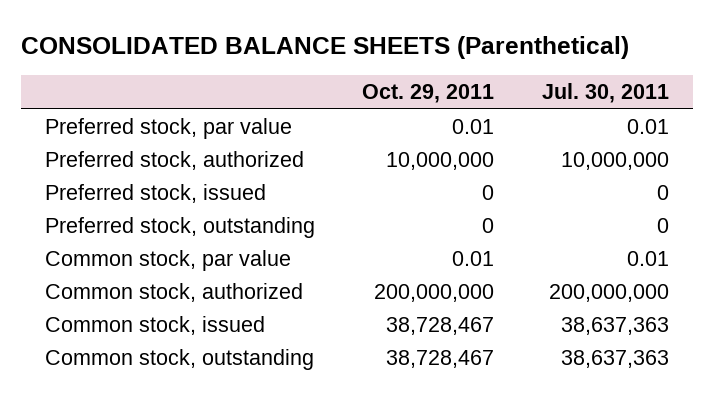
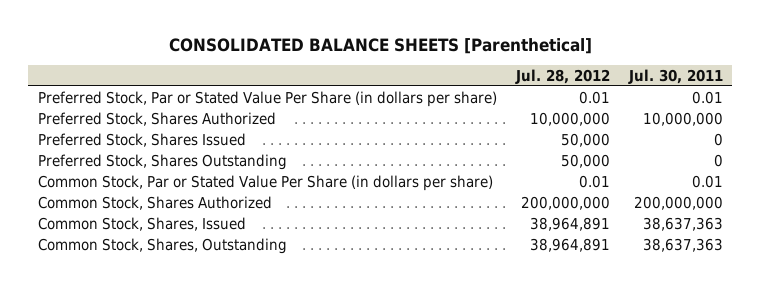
- CONSOLIDATED BALANCE SHEETS (Parenthetical)
+ CONSOLIDATED BALANCE SHEETS [Parenthetical]
- | Oct. 29, 2011 | Jul. 30, 2011
+ | Jul. 28, 2012 | Jul. 30, 2011
- Preferred stock, par value | 0.01 | 0.01
- Preferred stock, authorized | 10,000,000 | 10,000,000
- Preferred stock, issued | 0 | 0
- Preferred stock, outstanding | 0 | 0
- Common stock, par value | 0.01 | 0.01
- Common stock, authorized | 200,000,000 | 200,000,000
- Common stock, issued | 38,728,467 | 38,637,363
- Common stock, outstanding | 38,728,467 | 38,637,363
+ Preferred Stock, Par or Stated Value Per Share (in dollars per share) | 0.01 | 0.01
+ Preferred Stock, Shares Authorized | 10,000,000 | 10,000,000
+ Preferred Stock, Shares Issued | 50,000 | 0
+ Preferred Stock, Shares Outstanding | 50,000 | 0
+ Common Stock, Par or Stated Value Per Share (in dollars per share) | 0.01 | 0.01
+ Common Stock, Shares Authorized | 200,000,000 | 200,000,000
+ Common Stock, Shares, Issued | 38,964,891 | 38,637,363
+ Common Stock, Shares, Outstanding | 38,964,891 | 38,637,363

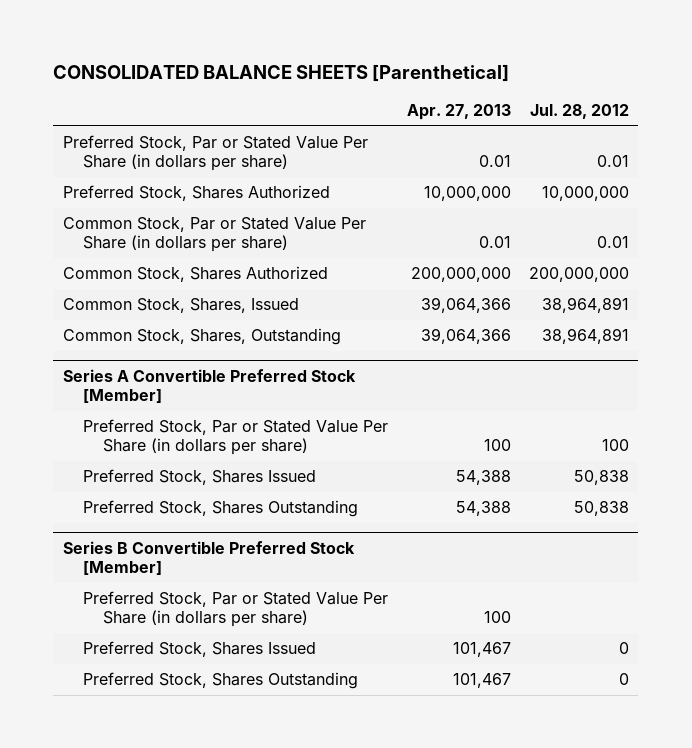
- | Jul. 28, 2012 | Jul. 30, 2011
+ | Apr. 27, 2013 | Jul. 28, 2012
- Preferred Stock, Shares Issued | 50,000 | 0
- Preferred Stock, Shares Outstanding | 50,000 | 0
+ Series A Convertible Preferred Stock [Member]
+ Preferred Stock, Par or Stated Value Per Share (in dollars per share) | 100 | 100
+ Preferred Stock, Shares Issued | 54,388 | 50,838
+ Preferred Stock, Shares Outstanding | 54,388 | 50,838
+ Series B Convertible Preferred Stock [Member]
+ Preferred Stock, Par or Stated Value Per Share (in dollars per share) | 100 |
+ Preferred Stock, Shares Issued | 101,467 | 0
+ Preferred Stock, Shares Outstanding | 101,467 | 0

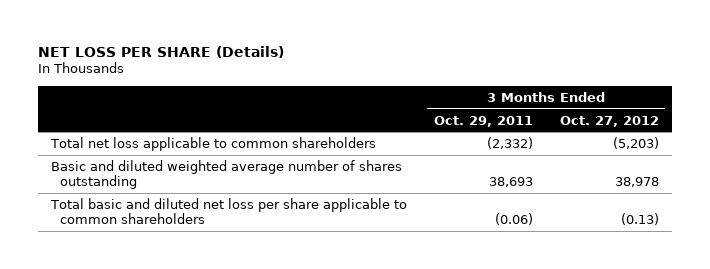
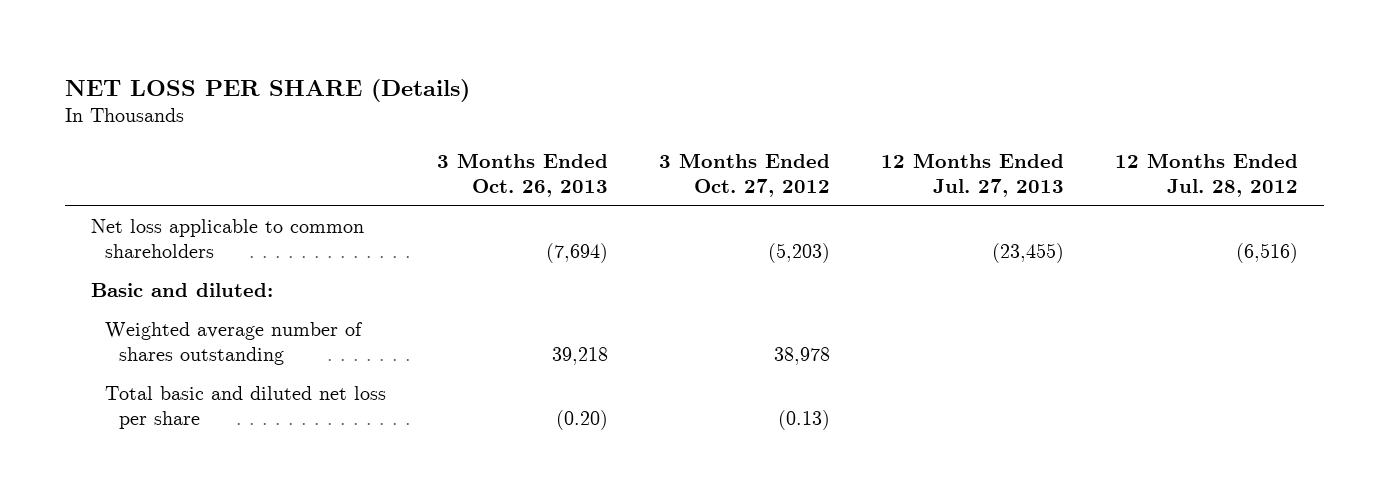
- | 3 Months Ended Oct. 29, 2011 | 3 Months Ended Oct. 27, 2012
+ | 3 Months Ended Oct. 26, 2013 | 3 Months Ended Oct. 27, 2012 | 12 Months Ended Jul. 27, 2013 | 12 Months Ended Jul. 28, 2012
- Total net loss applicable to common shareholders | (2,332) | (5,203)
- Basic and diluted weighted average number of shares outstanding | 38,693 | 38,978
- Total basic and diluted net loss per share applicable to common shareholders | (0.06) | (0.13)
+ Net loss applicable to common shareholders | (7,694) | (5,203) | (23,455) | (6,516)
+ Basic and diluted:
+ Weighted average number of shares outstanding | 39,218 | 38,978 | |
+ Total basic and diluted net loss per share | (0.20) | (0.13) | |

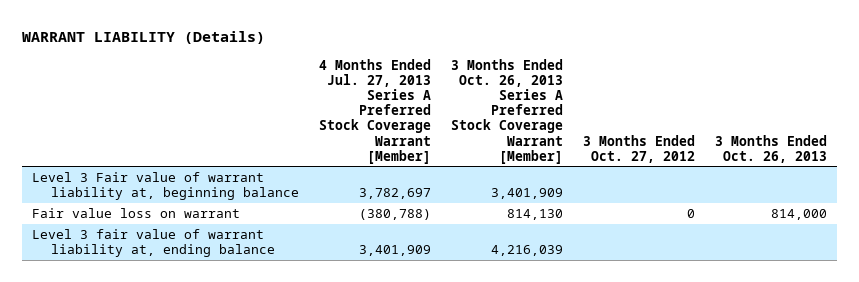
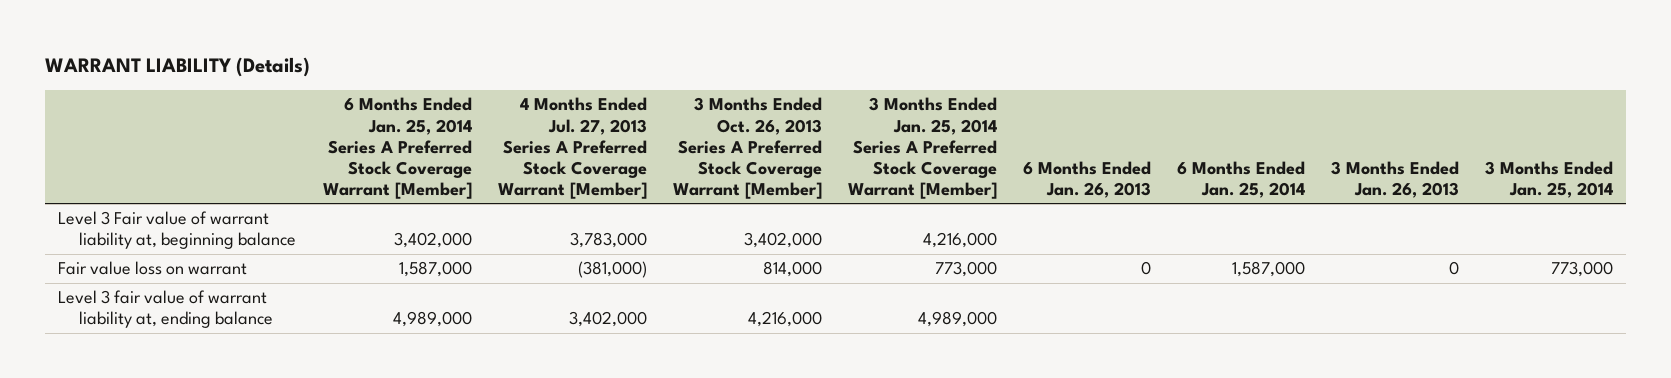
- | 4 Months Ended Jul. 27, 2013 Series A Preferred Stock Coverage Warrant [Member] | 3 Months Ended Oct. 26, 2013 Series A Preferred Stock Coverage Warrant [Member] | 3 Months Ended Oct. 27, 2012 | 3 Months Ended Oct. 26, 2013
+ | 6 Months Ended Jan. 25, 2014 Series A Preferred Stock Coverage Warrant [Member] | 4 Months Ended Jul. 27, 2013 Series A Preferred Stock Coverage Warrant [Member] | 3 Months Ended Oct. 26, 2013 Series A Preferred Stock Coverage Warrant [Member] | 3 Months Ended Jan. 25, 2014 Series A Preferred Stock Coverage Warrant [Member] | 6 Months Ended Jan. 26, 2013 | 6 Months Ended Jan. 25, 2014 | 3 Months Ended Jan. 26, 2013 | 3 Months Ended Jan. 25, 2014
- Level 3 Fair value of warrant liability at, beginning balance | 3,782,697 | 3,401,909 | |
- Fair value loss on warrant | (380,788) | 814,130 | 0 | 814,000
- Level 3 fair value of warrant liability at, ending balance | 3,401,909 | 4,216,039 | |
+ Level 3 Fair value of warrant liability at, beginning balance | 3,402,000 | 3,783,000 | 3,402,000 | 4,216,000 | | | |
+ Fair value loss on warrant | 1,587,000 | (381,000) | 814,000 | 773,000 | 0 | 1,587,000 | 0 | 773,000
+ Level 3 fair value of warrant liability at, ending balance | 4,989,000 | 3,402,000 | 4,216,000 | 4,989,000 | | | |

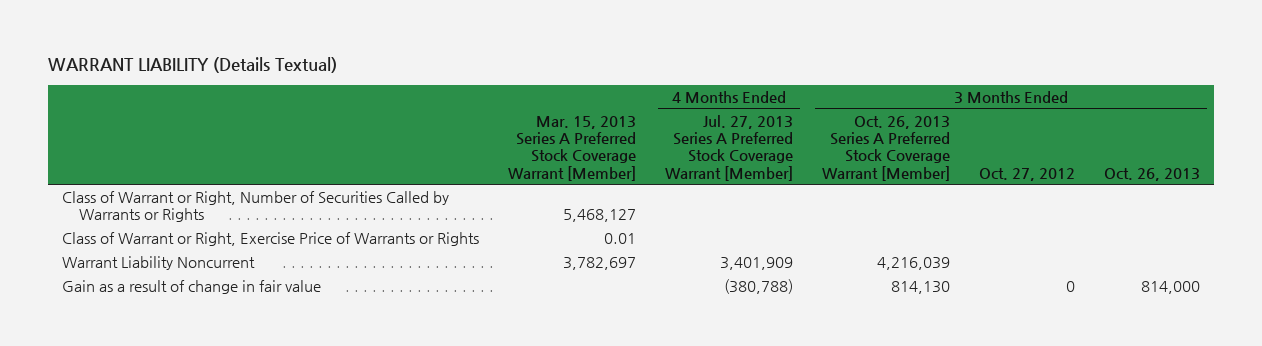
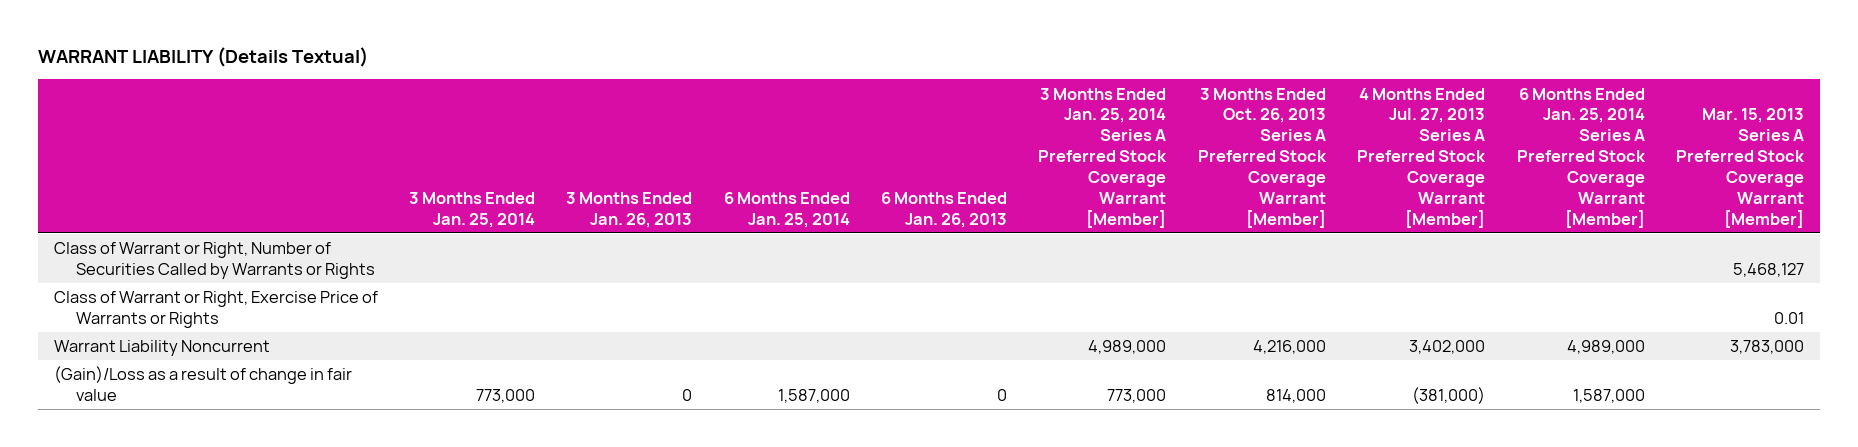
- | Mar. 15, 2013 Series A Preferred Stock Coverage Warrant [Member] | 4 Months Ended Jul. 27, 2013 Series A Preferred Stock Coverage Warrant [Member] | 3 Months Ended Oct. 26, 2013 Series A Preferred Stock Coverage Warrant [Member] | 3 Months Ended Oct. 27, 2012 | 3 Months Ended Oct. 26, 2013
+ | 3 Months Ended Jan. 25, 2014 | 3 Months Ended Jan. 26, 2013 | 6 Months Ended Jan. 25, 2014 | 6 Months Ended Jan. 26, 2013 | 3 Months Ended Jan. 25, 2014 Series A Preferred Stock Coverage Warrant [Member] | 3 Months Ended Oct. 26, 2013 Series A Preferred Stock Coverage Warrant [Member] | 4 Months Ended Jul. 27, 2013 Series A Preferred Stock Coverage Warrant [Member] | 6 Months Ended Jan. 25, 2014 Series A Preferred Stock Coverage Warrant [Member] | Mar. 15, 2013 Series A Preferred Stock Coverage Warrant [Member]
- Warrant Liability Noncurrent | 3,782,697 | 3,401,909 | 4,216,039 | |
- Gain as a result of change in fair value | | (380,788) | 814,130 | 0 | 814,000
+ Warrant Liability Noncurrent | | | | | 4,989,000 | 4,216,000 | 3,402,000 | 4,989,000 | 3,783,000
+ (Gain)/Loss as a result of change in fair value | 773,000 | 0 | 1,587,000 | 0 | 773,000 | 814,000 | (381,000) | 1,587,000 |

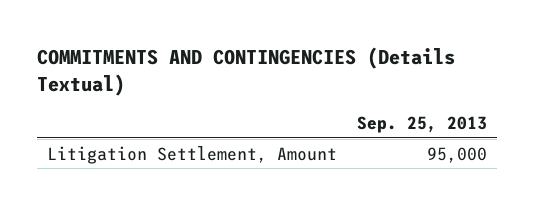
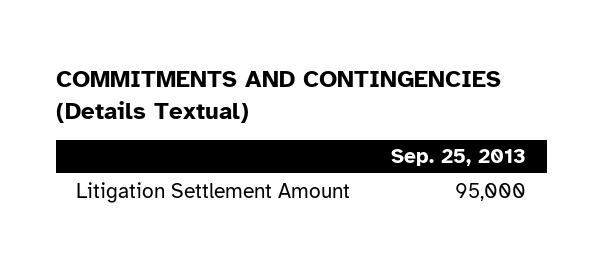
- Litigation Settlement, Amount | 95,000
+ Litigation Settlement Amount | 95,000

